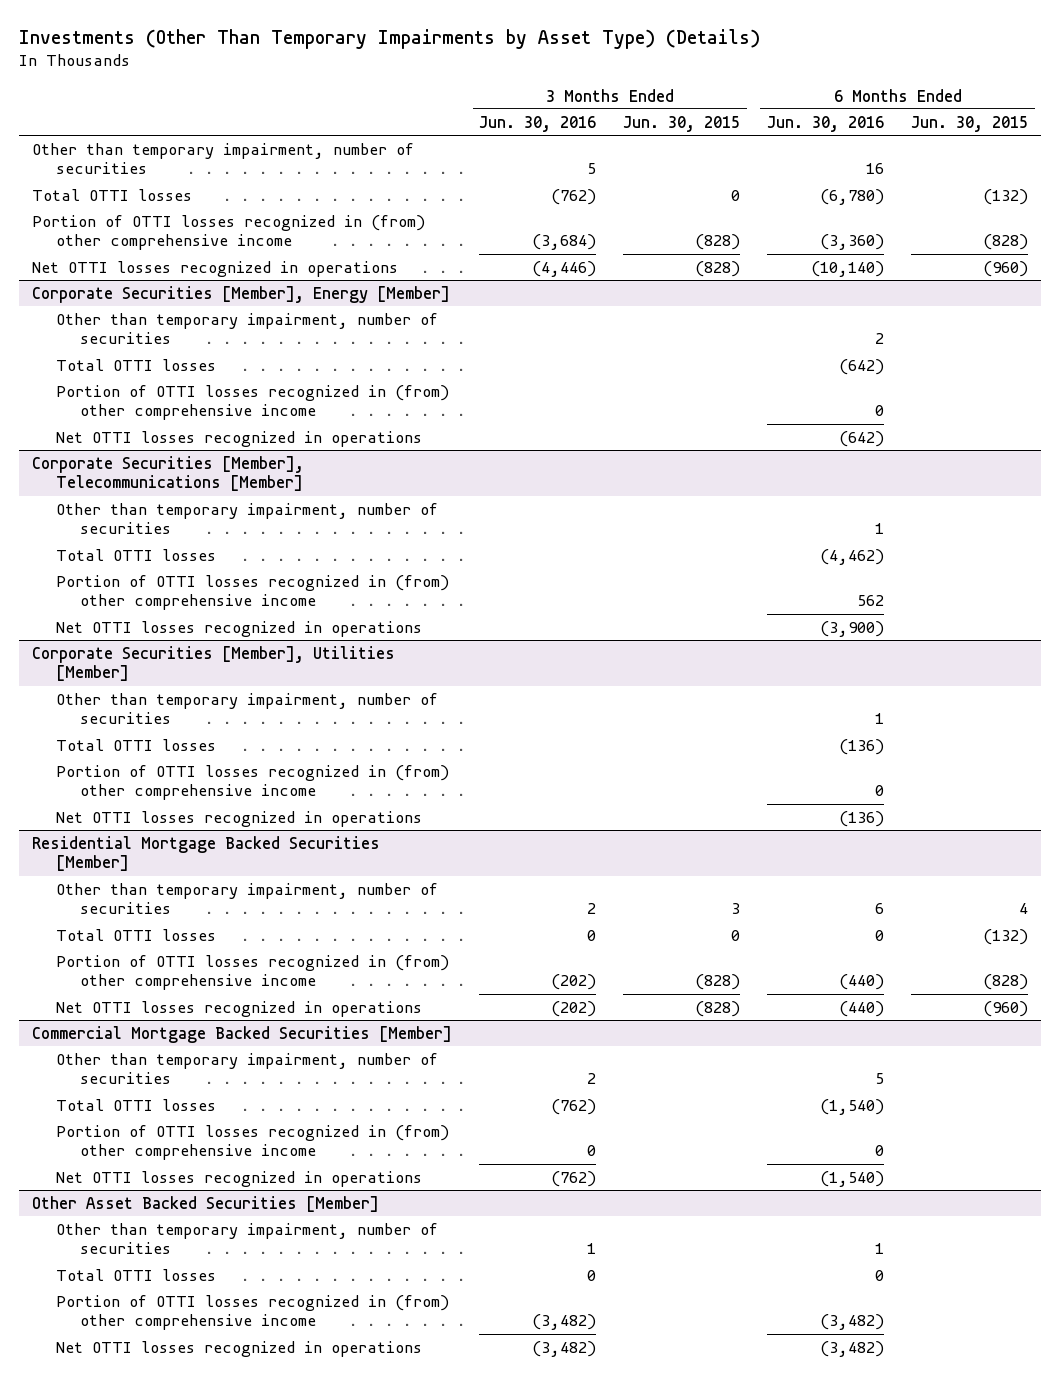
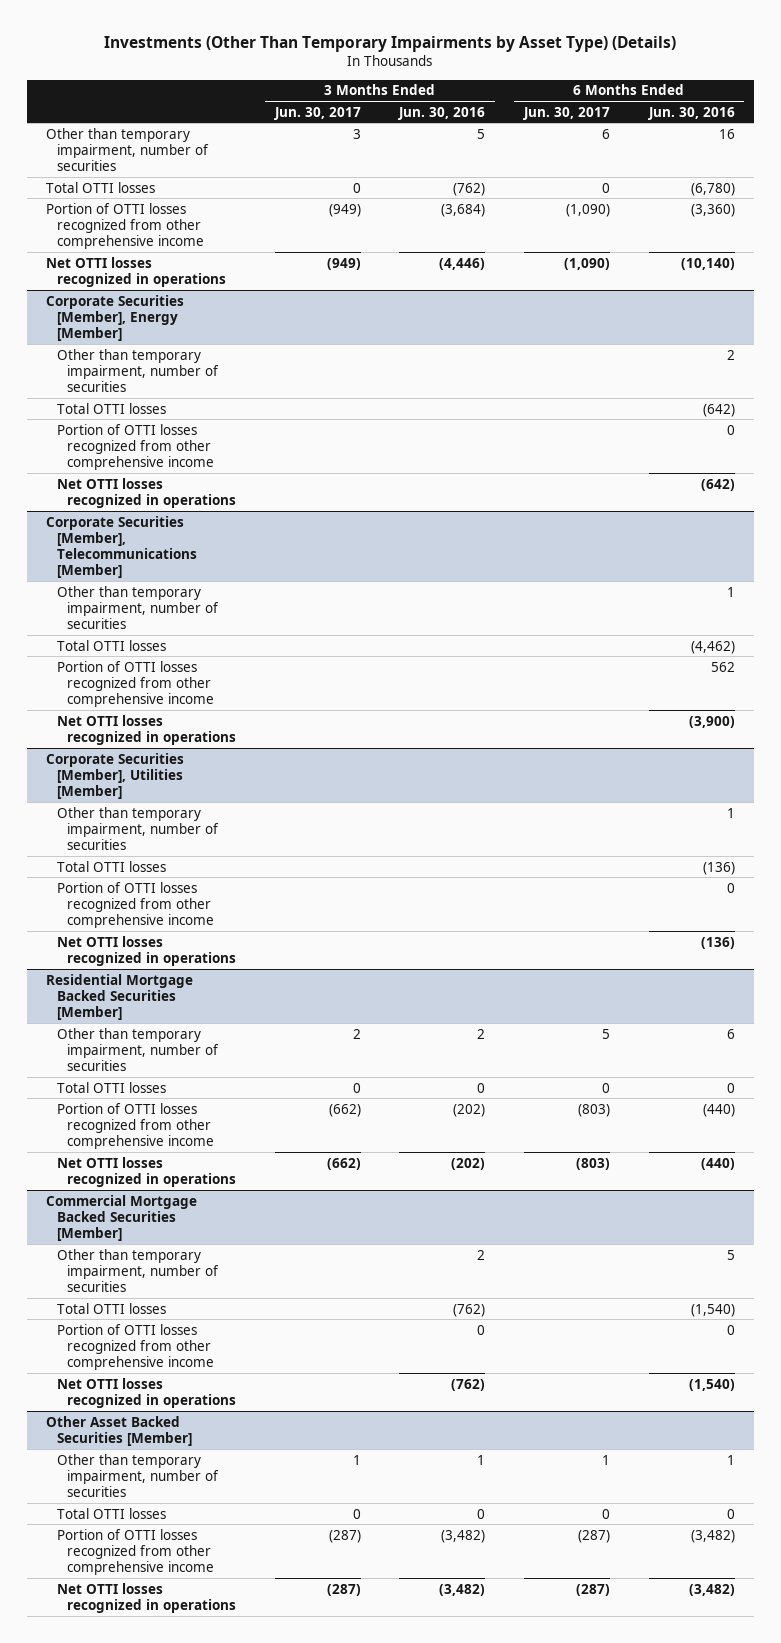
- | 3 Months Ended Jun. 30, 2016 | 3 Months Ended Jun. 30, 2015 | 6 Months Ended Jun. 30, 2016 | 6 Months Ended Jun. 30, 2015
+ | 3 Months Ended Jun. 30, 2017 | 3 Months Ended Jun. 30, 2016 | 6 Months Ended Jun. 30, 2017 | 6 Months Ended Jun. 30, 2016
- Portion of OTTI losses recognized in (from) other comprehensive income | (3,684) | (828) | (3,360) | (828)
+ Portion of OTTI losses recognized from other comprehensive income | (949) | (3,684) | (1,090) | (3,360)
@ Corporate Securities [Member], Energy [Member]
- Portion of OTTI losses recognized in (from) other comprehensive income | | | 0 |
+ Portion of OTTI losses recognized from other comprehensive income | | | | 0
@ Corporate Securities [Member], Telecommunications [Member]
- Portion of OTTI losses recognized in (from) other comprehensive income | | | 562 |
+ Portion of OTTI losses recognized from other comprehensive income | | | | 562
@ Corporate Securities [Member], Utilities [Member]
- Portion of OTTI losses recognized in (from) other comprehensive income | | | 0 |
+ Portion of OTTI losses recognized from other comprehensive income | | | | 0
@ Residential Mortgage Backed Securities [Member]
- Portion of OTTI losses recognized in (from) other comprehensive income | (202) | (828) | (440) | (828)
+ Portion of OTTI losses recognized from other comprehensive income | (662) | (202) | (803) | (440)
@ Commercial Mortgage Backed Securities [Member]
- Portion of OTTI losses recognized in (from) other comprehensive income | 0 | | 0 |
+ Portion of OTTI losses recognized from other comprehensive income | | 0 | | 0
@ Other Asset Backed Securities [Member]
- Portion of OTTI losses recognized in (from) other comprehensive income | (3,482) | | (3,482) |
+ Portion of OTTI losses recognized from other comprehensive income | (287) | (3,482) | (287) | (3,482)

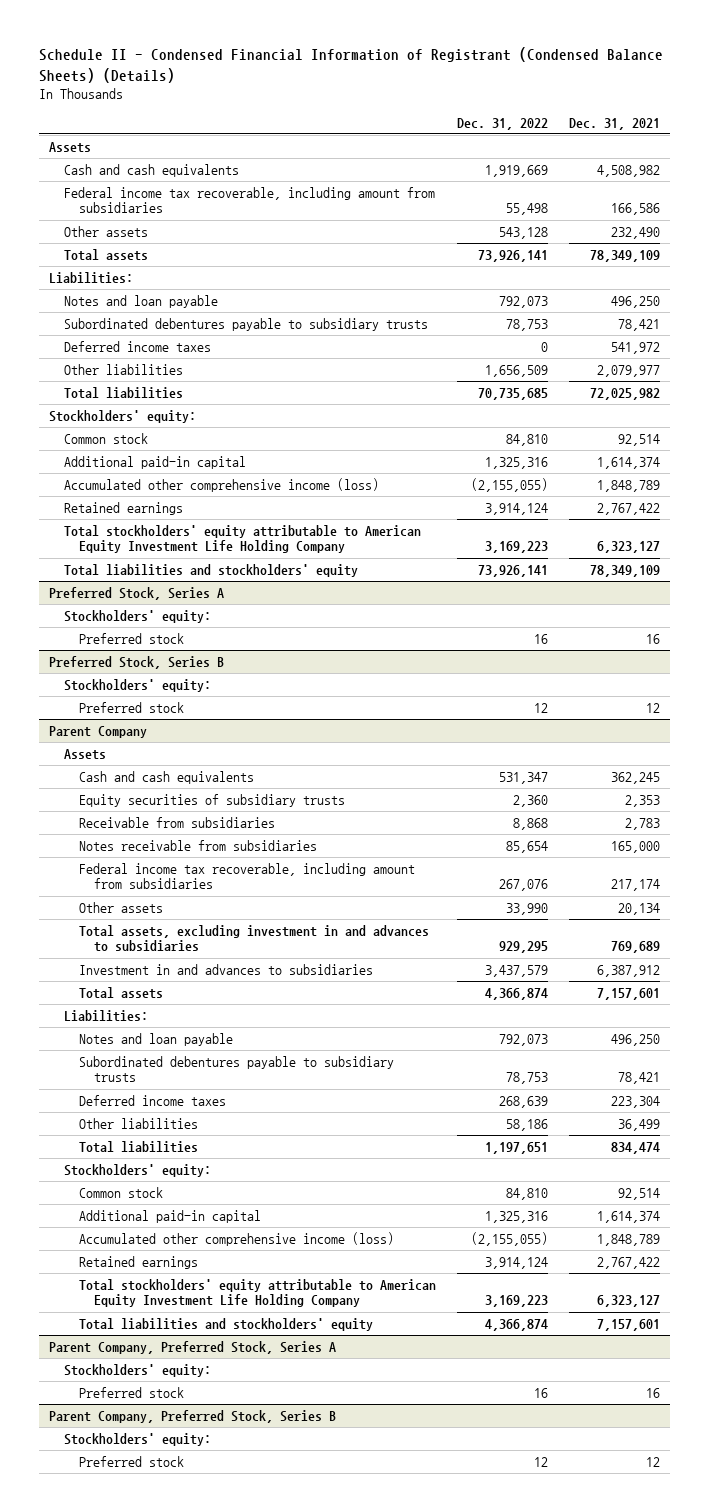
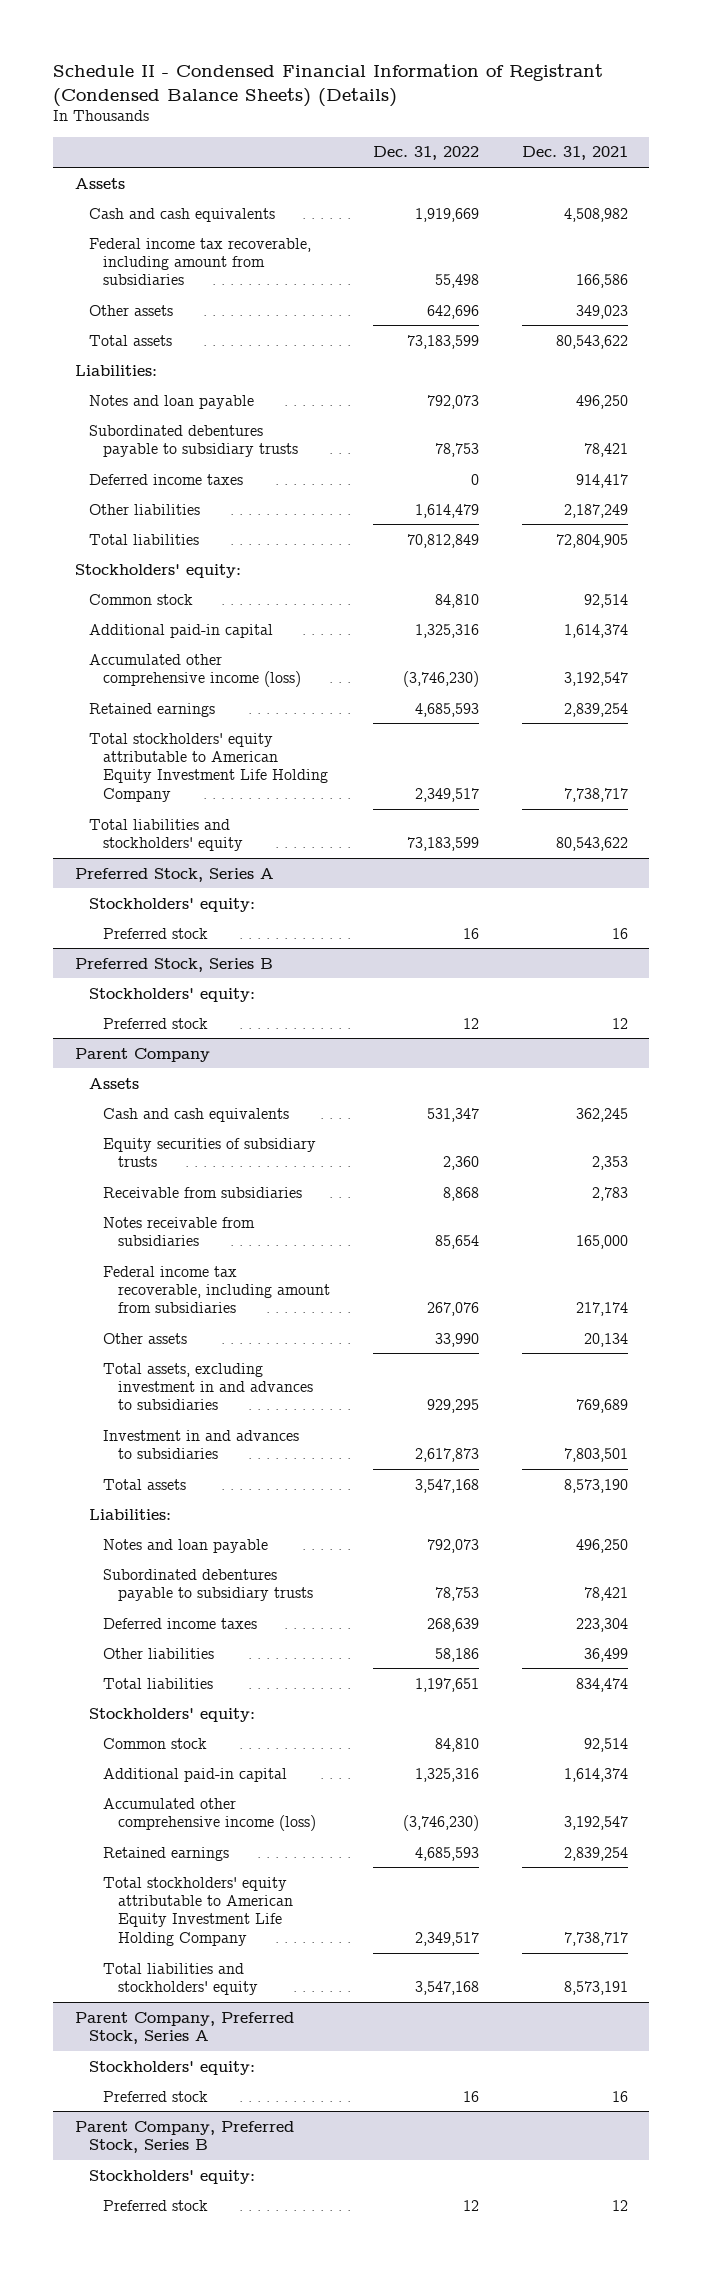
- Other assets | 543,128 | 232,490
- Total assets | 73,926,141 | 78,349,109
+ Other assets | 642,696 | 349,023
+ Total assets | 73,183,599 | 80,543,622
- Deferred income taxes | 0 | 541,972
- Other liabilities | 1,656,509 | 2,079,977
- Total liabilities | 70,735,685 | 72,025,982
+ Deferred income taxes | 0 | 914,417
+ Other liabilities | 1,614,479 | 2,187,249
+ Total liabilities | 70,812,849 | 72,804,905
- Accumulated other comprehensive income (loss) | (2,155,055) | 1,848,789
- Retained earnings | 3,914,124 | 2,767,422
- Total stockholders' equity attributable to American Equity Investment Life Holding Company | 3,169,223 | 6,323,127
- Total liabilities and stockholders' equity | 73,926,141 | 78,349,109
+ Accumulated other comprehensive income (loss) | (3,746,230) | 3,192,547
+ Retained earnings | 4,685,593 | 2,839,254
+ Total stockholders' equity attributable to American Equity Investment Life Holding Company | 2,349,517 | 7,738,717
+ Total liabilities and stockholders' equity | 73,183,599 | 80,543,622
@ Parent Company
- Investment in and advances to subsidiaries | 3,437,579 | 6,387,912
- Total assets | 4,366,874 | 7,157,601
+ Investment in and advances to subsidiaries | 2,617,873 | 7,803,501
+ Total assets | 3,547,168 | 8,573,190
- Accumulated other comprehensive income (loss) | (2,155,055) | 1,848,789
- Retained earnings | 3,914,124 | 2,767,422
- Total stockholders' equity attributable to American Equity Investment Life Holding Company | 3,169,223 | 6,323,127
- Total liabilities and stockholders' equity | 4,366,874 | 7,157,601
+ Accumulated other comprehensive income (loss) | (3,746,230) | 3,192,547
+ Retained earnings | 4,685,593 | 2,839,254
+ Total stockholders' equity attributable to American Equity Investment Life Holding Company | 2,349,517 | 7,738,717
+ Total liabilities and stockholders' equity | 3,547,168 | 8,573,191

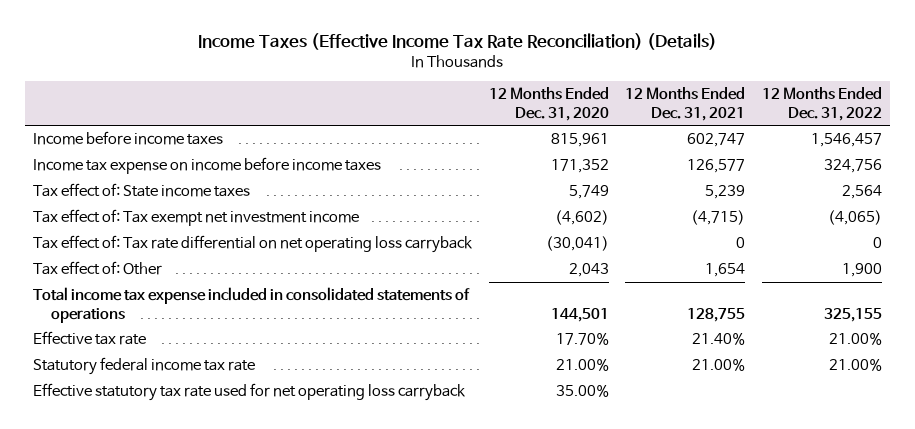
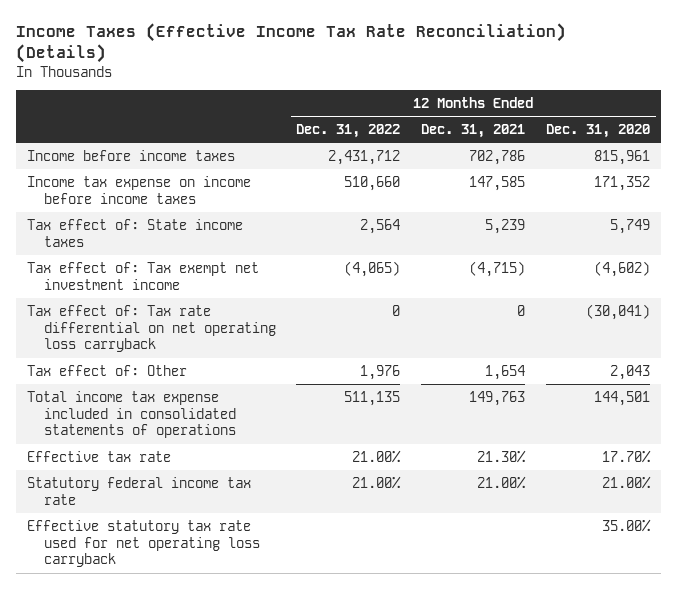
- | 12 Months Ended Dec. 31, 2020 | 12 Months Ended Dec. 31, 2021 | 12 Months Ended Dec. 31, 2022
+ | 12 Months Ended Dec. 31, 2022 | 12 Months Ended Dec. 31, 2021 | 12 Months Ended Dec. 31, 2020
- Income before income taxes | 815,961 | 602,747 | 1,546,457
- Income tax expense on income before income taxes | 171,352 | 126,577 | 324,756
+ Income before income taxes | 2,431,712 | 702,786 | 815,961
+ Income tax expense on income before income taxes | 510,660 | 147,585 | 171,352
- Tax effect of: Other | 2,043 | 1,654 | 1,900
- Total income tax expense included in consolidated statements of operations | 144,501 | 128,755 | 325,155
- Effective tax rate | 17.70% | 21.40% | 21.00%
+ Tax effect of: Other | 1,976 | 1,654 | 2,043
+ Total income tax expense included in consolidated statements of operations | 511,135 | 149,763 | 144,501
+ Effective tax rate | 21.00% | 21.30% | 17.70%

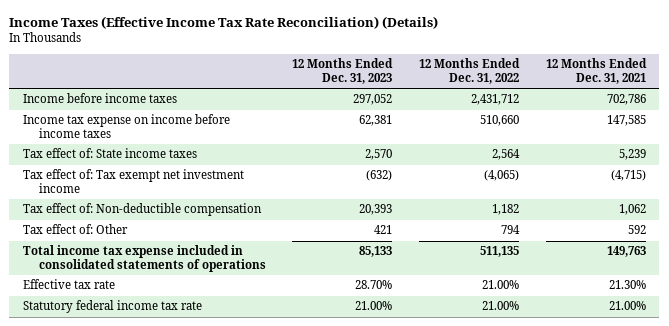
- | 12 Months Ended Dec. 31, 2022 | 12 Months Ended Dec. 31, 2021 | 12 Months Ended Dec. 31, 2020
+ | 12 Months Ended Dec. 31, 2023 | 12 Months Ended Dec. 31, 2022 | 12 Months Ended Dec. 31, 2021
- Tax effect of: Tax rate differential on net operating loss carryback | 0 | 0 | (30,041)
- Tax effect of: Other | 1,976 | 1,654 | 2,043
+ Tax effect of: Non-deductible compensation | 20,393 | 1,182 | 1,062
+ Tax effect of: Other | 421 | 794 | 592
- Effective statutory tax rate used for net operating loss carryback | | | 35.00%

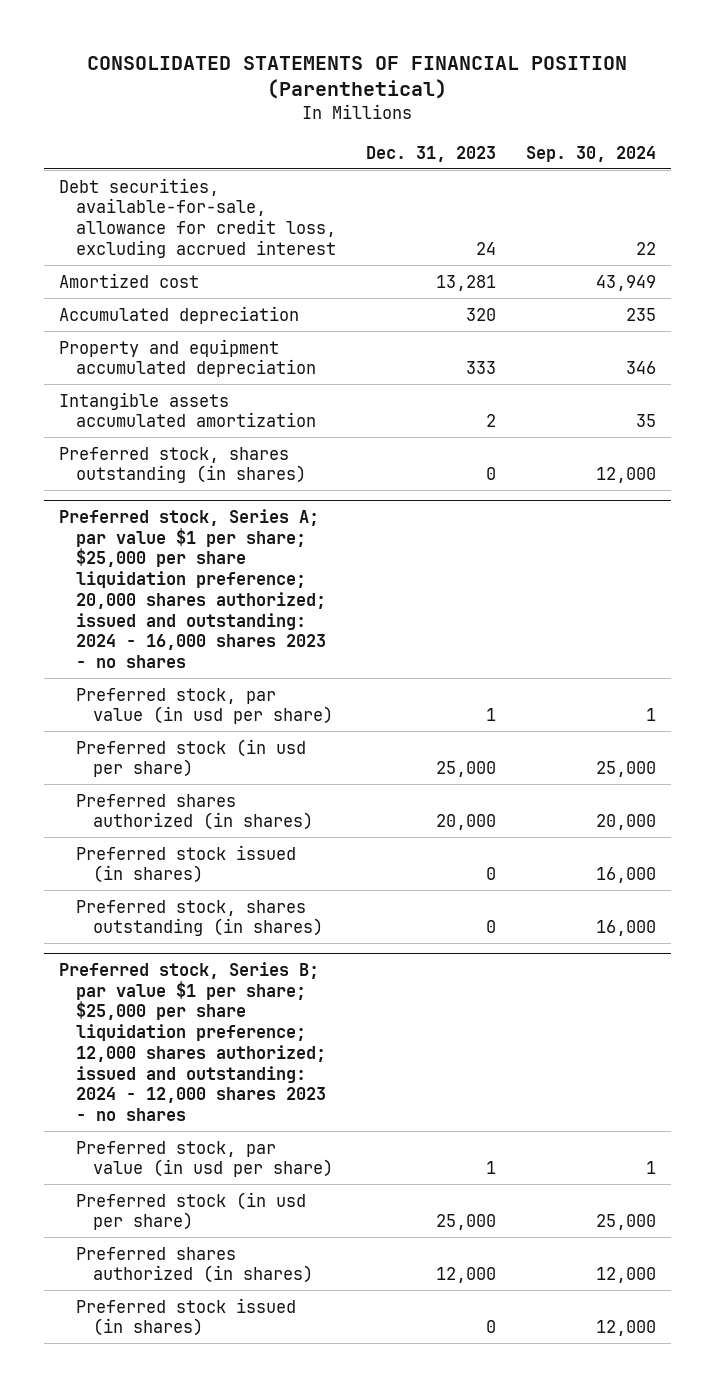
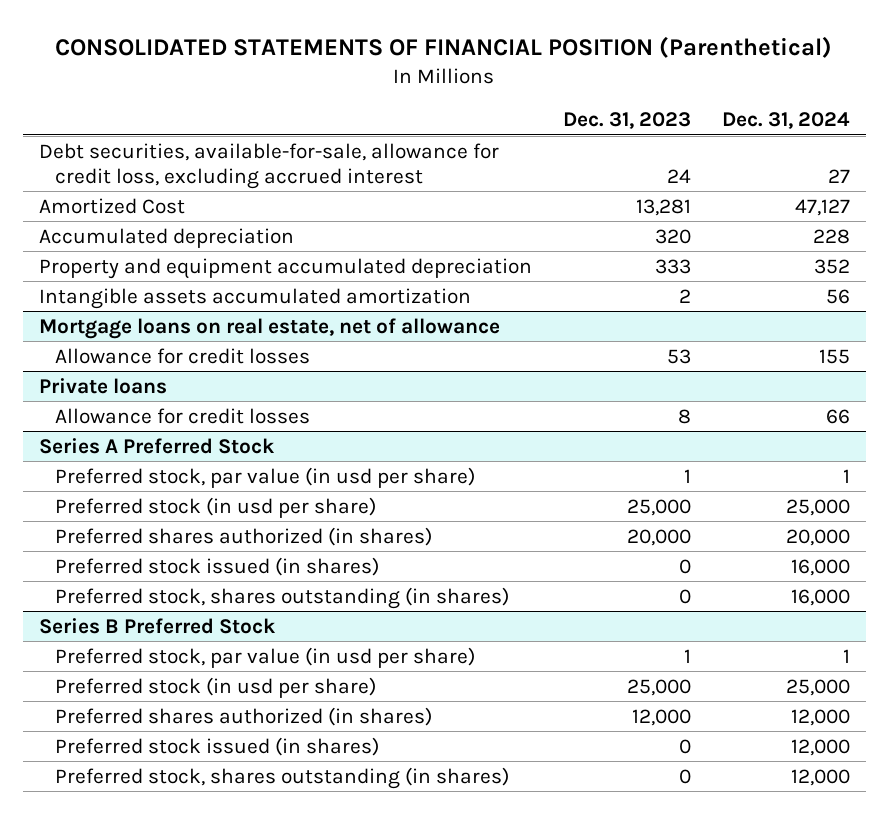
- | Dec. 31, 2023 | Sep. 30, 2024
+ | Dec. 31, 2023 | Dec. 31, 2024
- Amortized cost | 13,281 | 43,949
+ Amortized Cost | 13,281 | 47,127
- Preferred stock, shares outstanding (in shares) | 0 | 12,000
- Preferred stock, Series A; par value $1 per share; $25,000 per share liquidation preference; 20,000 shares authorized; issued and outstanding: 2024 - 16,000 shares 2023 - no shares
+ Mortgage loans on real estate, net of allowance
+ Allowance for credit losses | 53 | 155
+ Private loans
+ Allowance for credit losses | 8 | 66
+ Series A Preferred Stock
- Preferred stock, Series B; par value $1 per share; $25,000 per share liquidation preference; 12,000 shares authorized; issued and outstanding: 2024 - 12,000 shares 2023 - no shares
+ Series B Preferred Stock
+ Preferred stock, shares outstanding (in shares) | 0 | 12,000

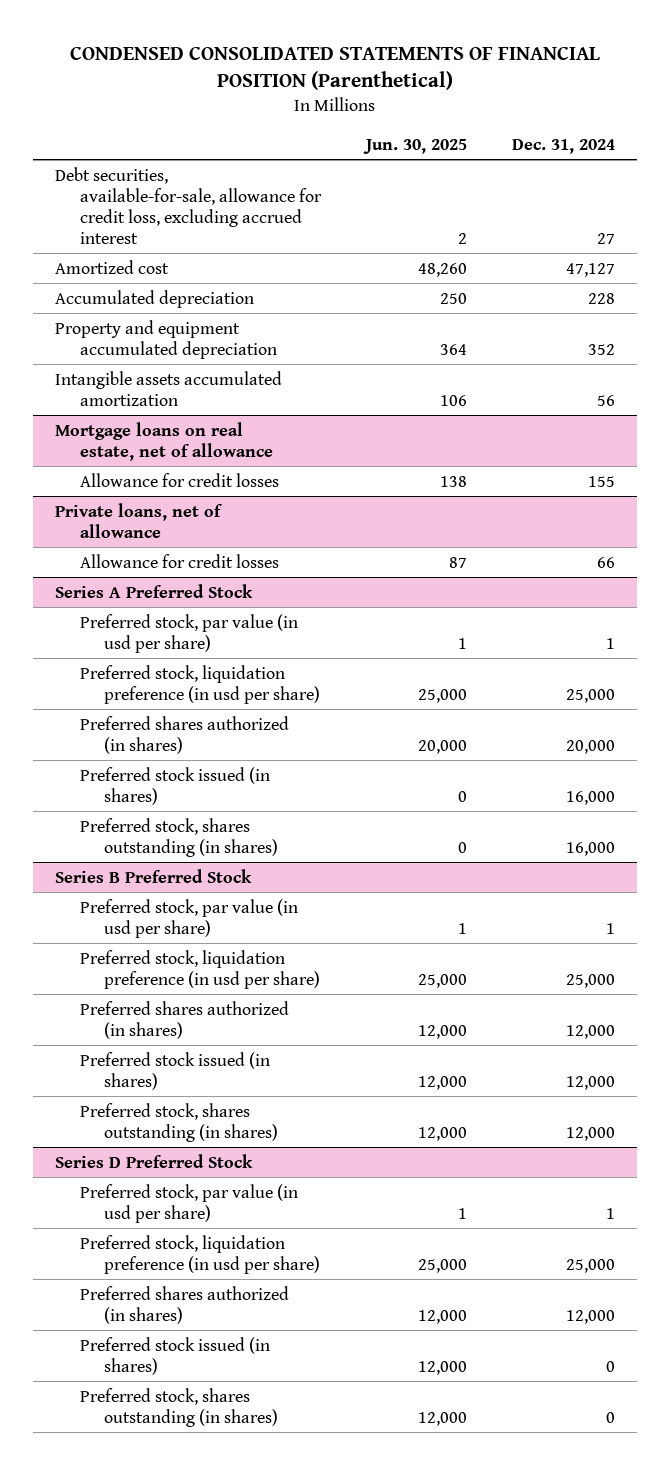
- CONSOLIDATED STATEMENTS OF FINANCIAL POSITION (Parenthetical)
+ CONDENSED CONSOLIDATED STATEMENTS OF FINANCIAL POSITION (Parenthetical)
- | Dec. 31, 2023 | Dec. 31, 2024
+ | Jun. 30, 2025 | Dec. 31, 2024
- Amortized Cost | 13,281 | 47,127
+ Amortized cost | 48,260 | 47,127
- Private loans
+ Private loans, net of allowance
@ Series A Preferred Stock
- Preferred stock (in usd per share) | 25,000 | 25,000
+ Preferred stock, liquidation preference (in usd per share) | 25,000 | 25,000
@ Series B Preferred Stock
- Preferred stock (in usd per share) | 25,000 | 25,000
+ Preferred stock, liquidation preference (in usd per share) | 25,000 | 25,000
+ Series D Preferred Stock
+ Preferred stock, par value (in usd per share) | 1 | 1
+ Preferred stock, liquidation preference (in usd per share) | 25,000 | 25,000
+ Preferred shares authorized (in shares) | 12,000 | 12,000
+ Preferred stock issued (in shares) | 12,000 | 0
+ Preferred stock, shares outstanding (in shares) | 12,000 | 0

